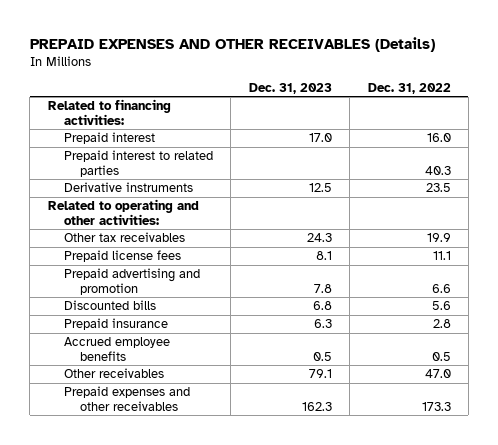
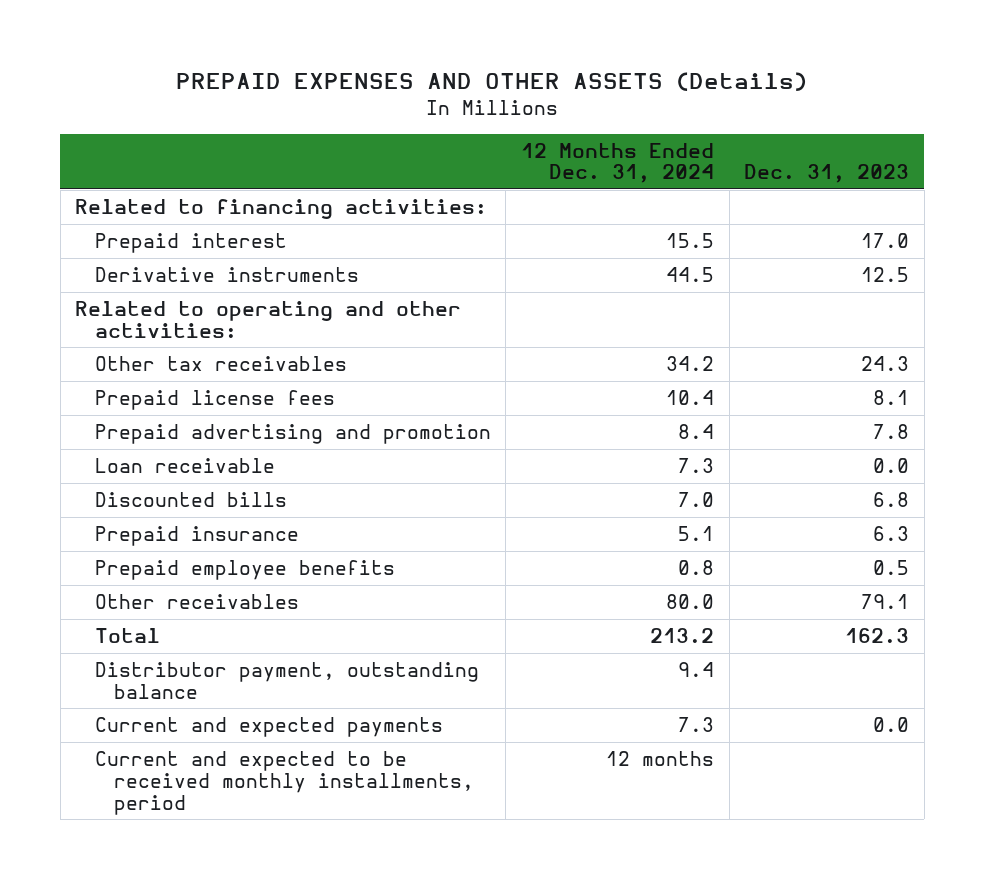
- PREPAID EXPENSES AND OTHER RECEIVABLES (Details)
+ PREPAID EXPENSES AND OTHER ASSETS (Details)
- | Dec. 31, 2023 | Dec. 31, 2022
+ | 12 Months Ended Dec. 31, 2024 | Dec. 31, 2023
- Prepaid interest to related parties | | 40.3
+ Loan receivable | 7.3 | 0.0
- Accrued employee benefits | 0.5 | 0.5
+ Prepaid employee benefits | 0.8 | 0.5
- Prepaid expenses and other receivables | 162.3 | 173.3
+ Total | 213.2 | 162.3
+ Distributor payment, outstanding balance | 9.4 |
+ Current and expected payments | 7.3 | 0.0
+ Current and expected to be received monthly installments, period | 12 months |

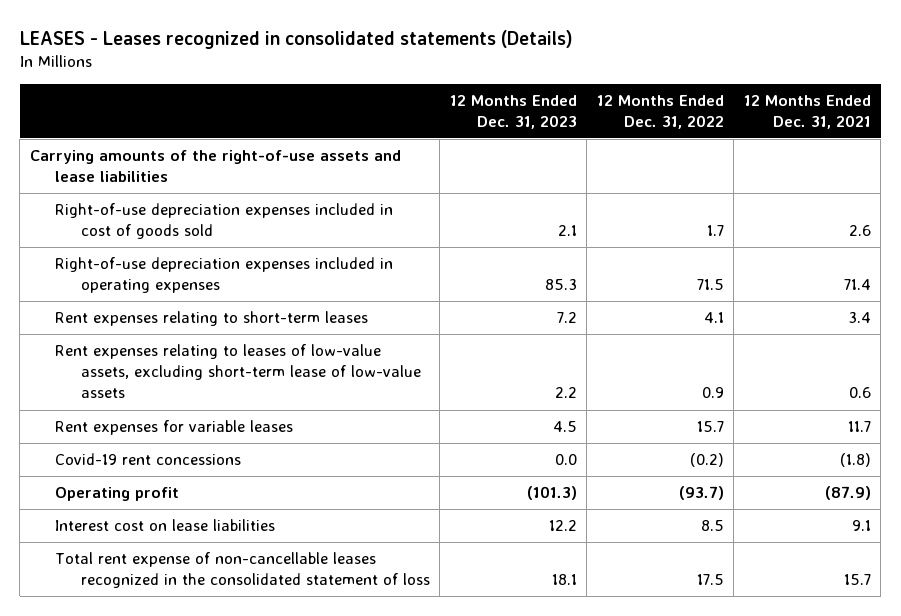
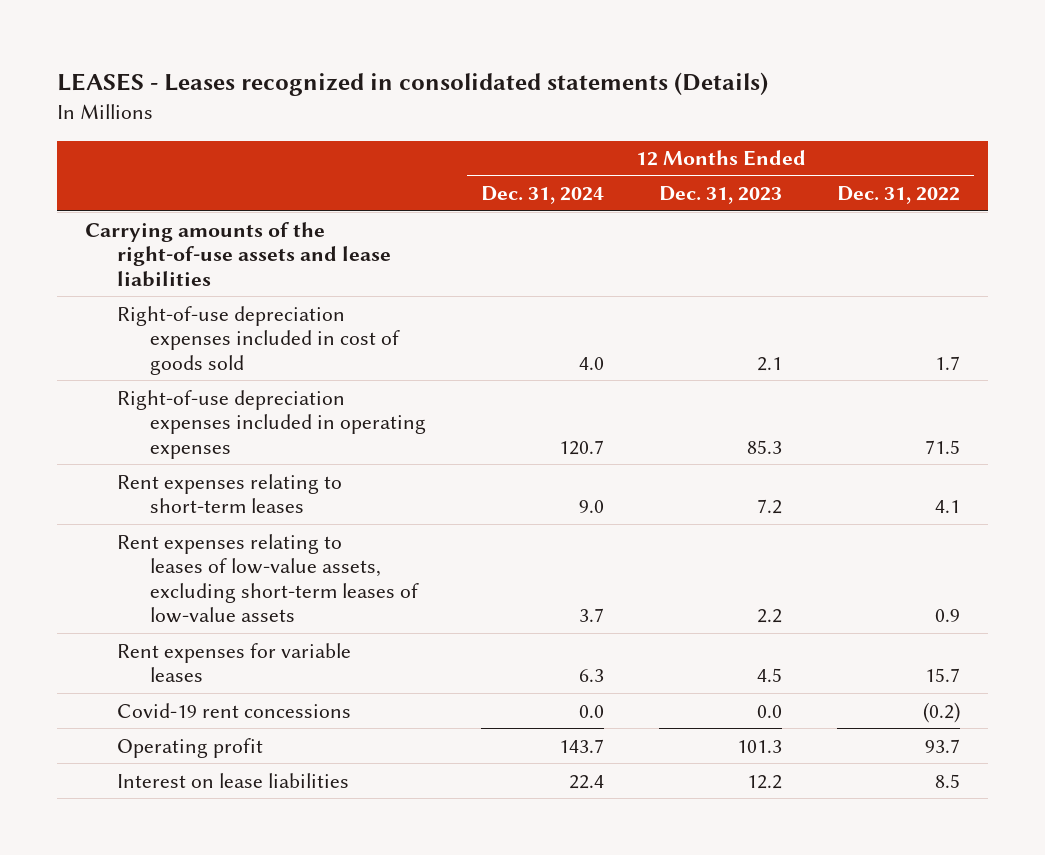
- | 12 Months Ended Dec. 31, 2023 | 12 Months Ended Dec. 31, 2022 | 12 Months Ended Dec. 31, 2021
+ | 12 Months Ended Dec. 31, 2024 | 12 Months Ended Dec. 31, 2023 | 12 Months Ended Dec. 31, 2022
- Rent expenses relating to leases of low-value assets, excluding short-term lease of low-value assets | 2.2 | 0.9 | 0.6
+ Rent expenses relating to leases of low-value assets, excluding short-term leases of low-value assets | 3.7 | 2.2 | 0.9
- Operating profit | (101.3) | (93.7) | (87.9)
- Interest cost on lease liabilities | 12.2 | 8.5 | 9.1
- Total rent expense of non-cancellable leases recognized in the consolidated statement of loss | 18.1 | 17.5 | 15.7
+ Operating profit | 143.7 | 101.3 | 93.7
+ Interest on lease liabilities | 22.4 | 12.2 | 8.5

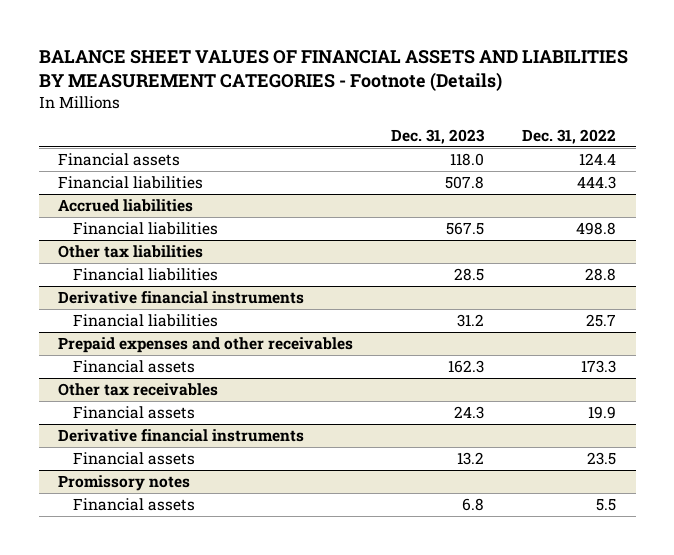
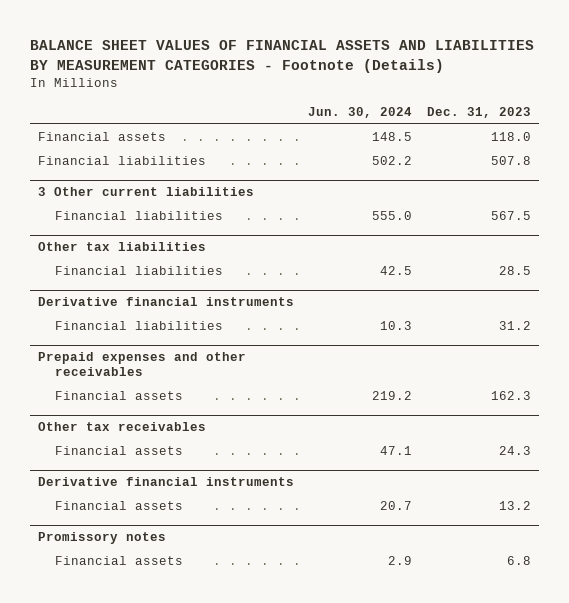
- | Dec. 31, 2023 | Dec. 31, 2022
+ | Jun. 30, 2024 | Dec. 31, 2023
- Accrued liabilities
+ 3 Other current liabilities

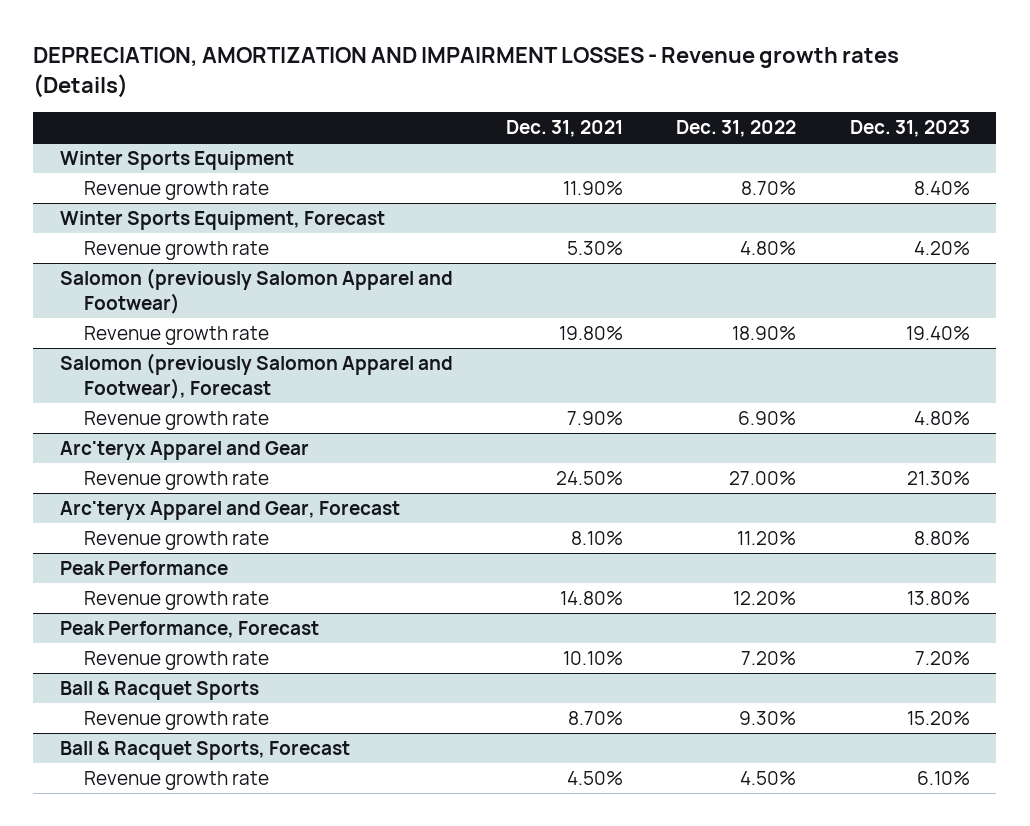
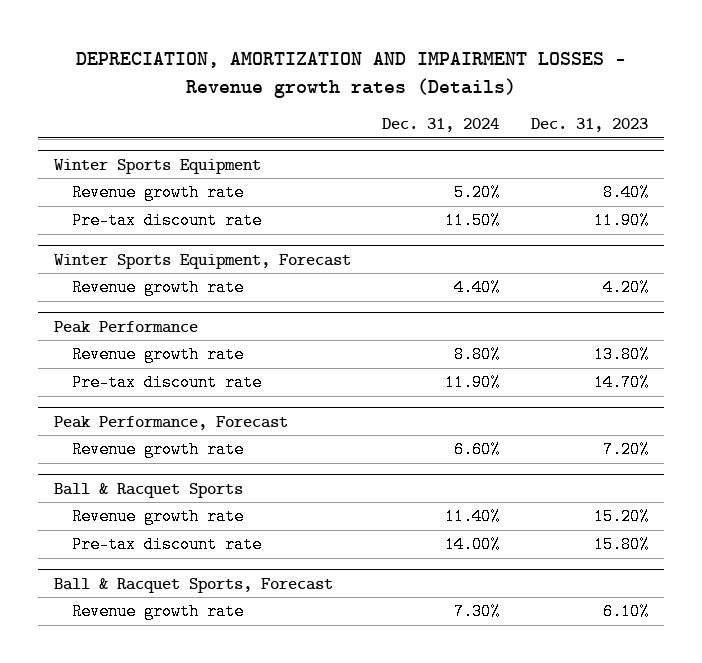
- | Dec. 31, 2021 | Dec. 31, 2022 | Dec. 31, 2023
+ | Dec. 31, 2024 | Dec. 31, 2023
@ Winter Sports Equipment
+ Pre-tax discount rate | 11.50% | 11.90%
- Salomon (previously Salomon Apparel and Footwear)
- Revenue growth rate | 19.80% | 18.90% | 19.40%
- Salomon (previously Salomon Apparel and Footwear), Forecast
- Revenue growth rate | 7.90% | 6.90% | 4.80%
- Arc'teryx Apparel and Gear
- Revenue growth rate | 24.50% | 27.00% | 21.30%
- Arc'teryx Apparel and Gear, Forecast
- Revenue growth rate | 8.10% | 11.20% | 8.80%
@ Peak Performance
+ Pre-tax discount rate | 11.90% | 14.70%
@ Ball & Racquet Sports
+ Pre-tax discount rate | 14.00% | 15.80%

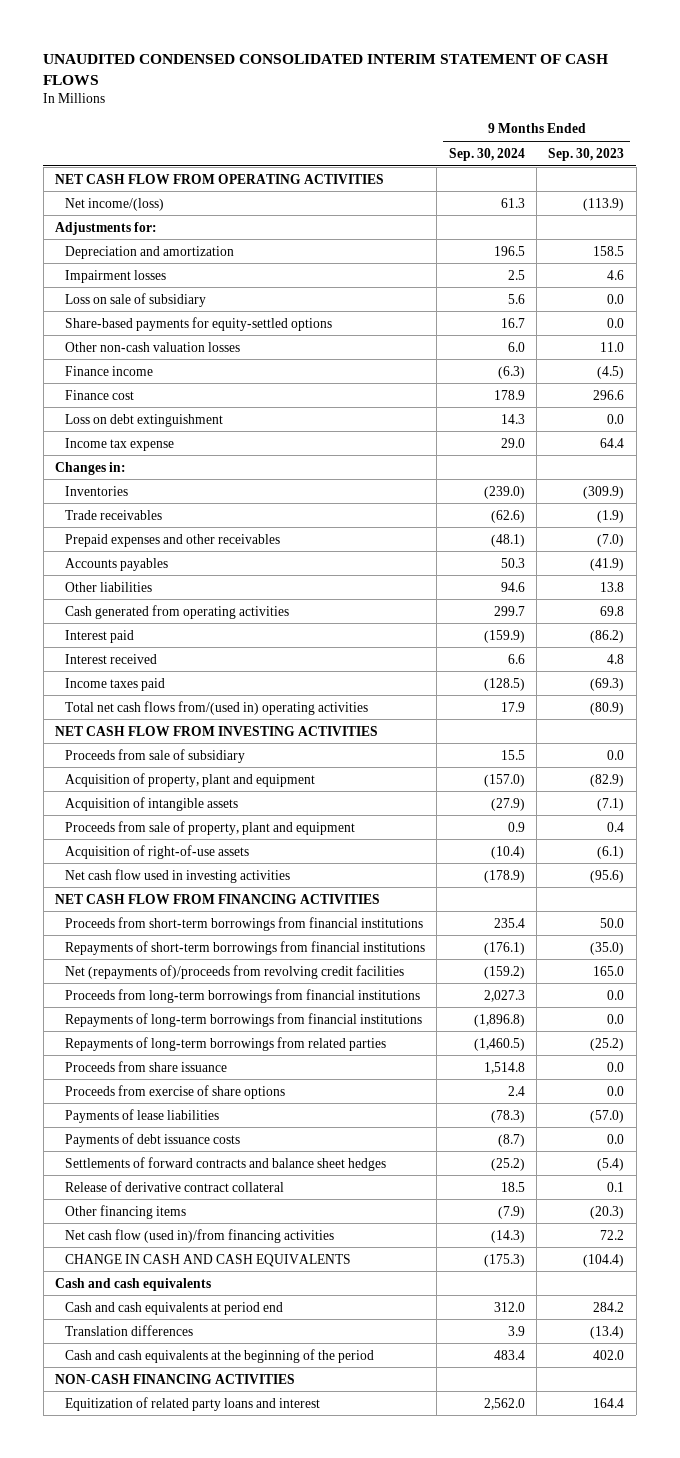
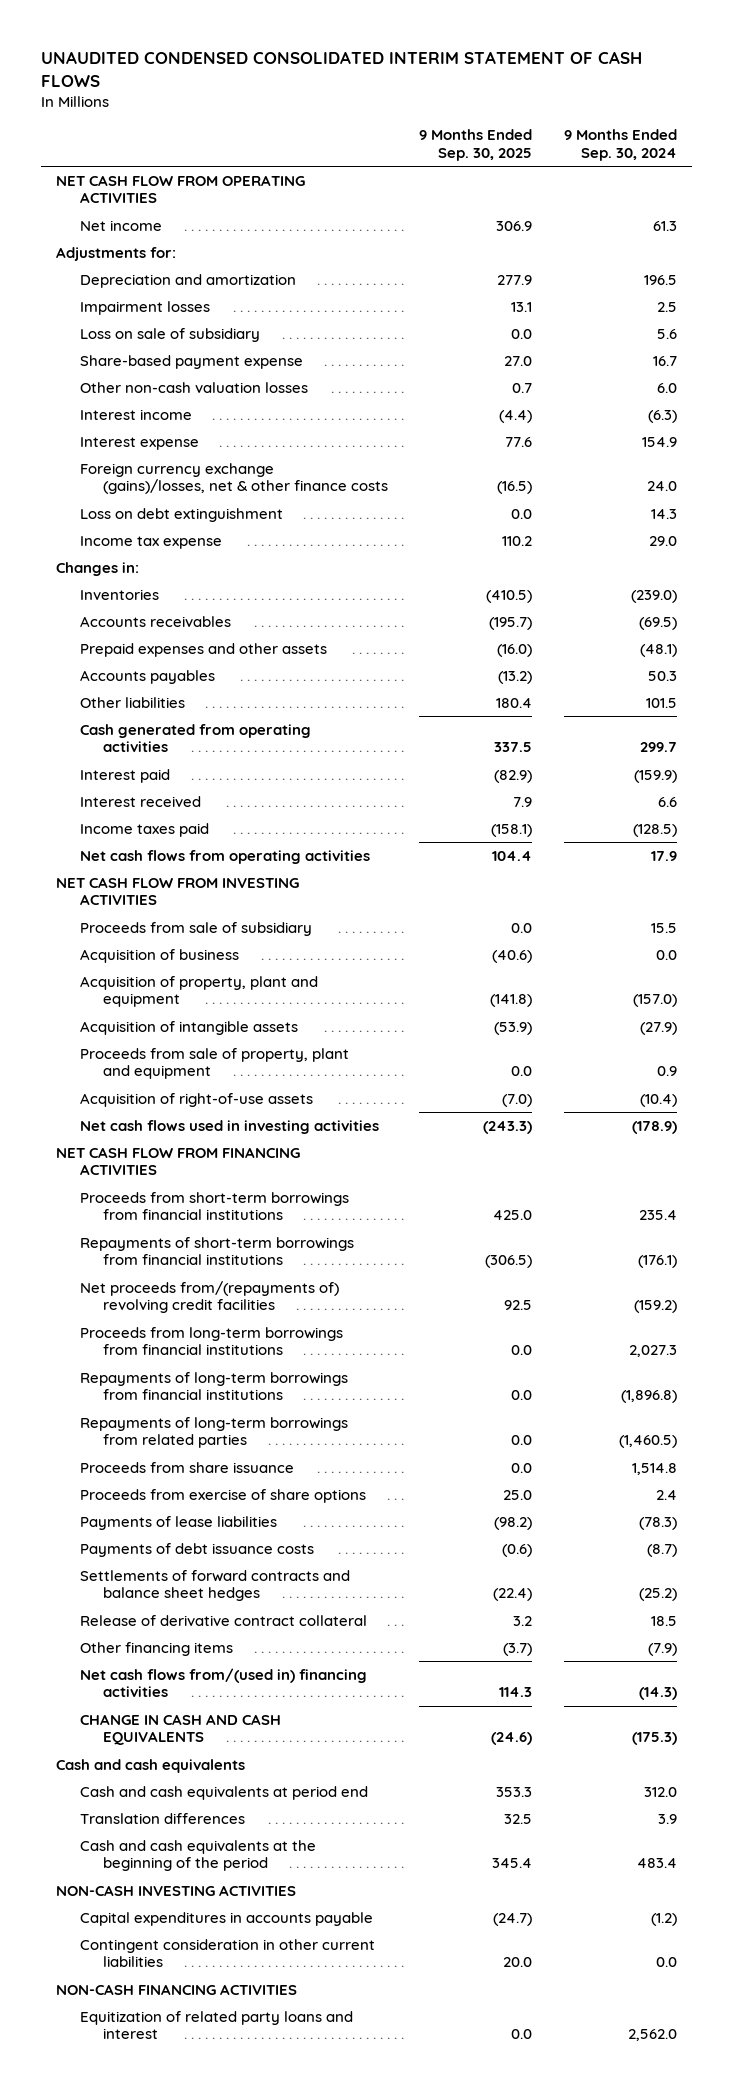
- | 9 Months Ended Sep. 30, 2024 | 9 Months Ended Sep. 30, 2023
+ | 9 Months Ended Sep. 30, 2025 | 9 Months Ended Sep. 30, 2024
- Net income/(loss) | 61.3 | (113.9)
+ Net income | 306.9 | 61.3
- Share-based payments for equity-settled options | 16.7 | 0.0
+ Share-based payment expense | 27.0 | 16.7
- Finance income | (6.3) | (4.5)
- Finance cost | 178.9 | 296.6
+ Interest income | (4.4) | (6.3)
+ Interest expense | 77.6 | 154.9
+ Foreign currency exchange (gains)/losses, net & other finance costs | (16.5) | 24.0
- Trade receivables | (62.6) | (1.9)
- Prepaid expenses and other receivables | (48.1) | (7.0)
+ Accounts receivables | (195.7) | (69.5)
+ Prepaid expenses and other assets | (16.0) | (48.1)
- Other liabilities | 94.6 | 13.8
+ Other liabilities | 180.4 | 101.5
- Total net cash flows from/(used in) operating activities | 17.9 | (80.9)
+ Net cash flows from operating activities | 104.4 | 17.9
+ Acquisition of business | (40.6) | 0.0
- Net cash flow used in investing activities | (178.9) | (95.6)
+ Net cash flows used in investing activities | (243.3) | (178.9)
- Net (repayments of)/proceeds from revolving credit facilities | (159.2) | 165.0
+ Net proceeds from/(repayments of) revolving credit facilities | 92.5 | (159.2)
- Net cash flow (used in)/from financing activities | (14.3) | 72.2
+ Net cash flows from/(used in) financing activities | 114.3 | (14.3)
+ NON-CASH INVESTING ACTIVITIES
+ Capital expenditures in accounts payable | (24.7) | (1.2)
+ Contingent consideration in other current liabilities | 20.0 | 0.0

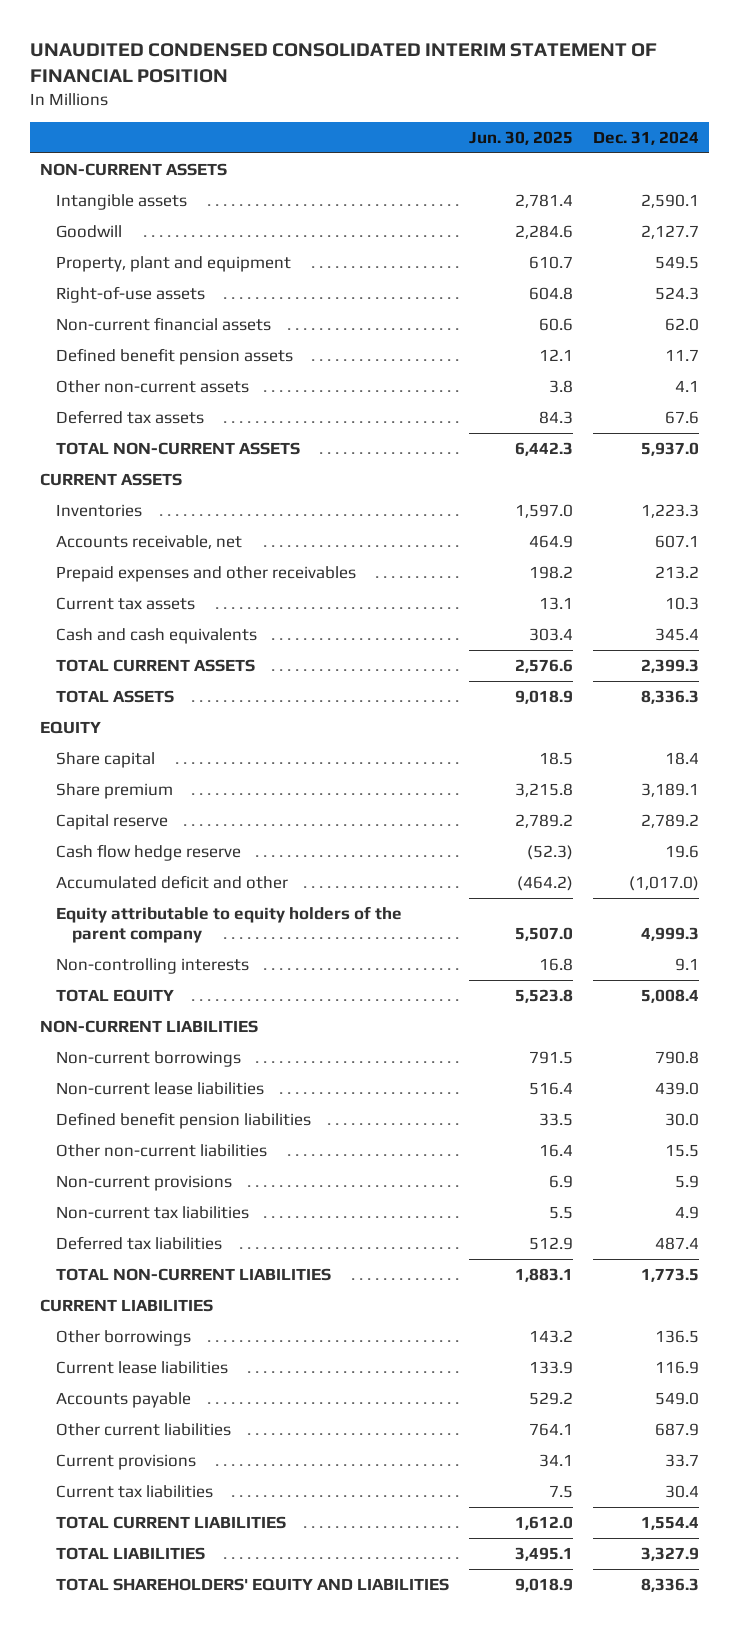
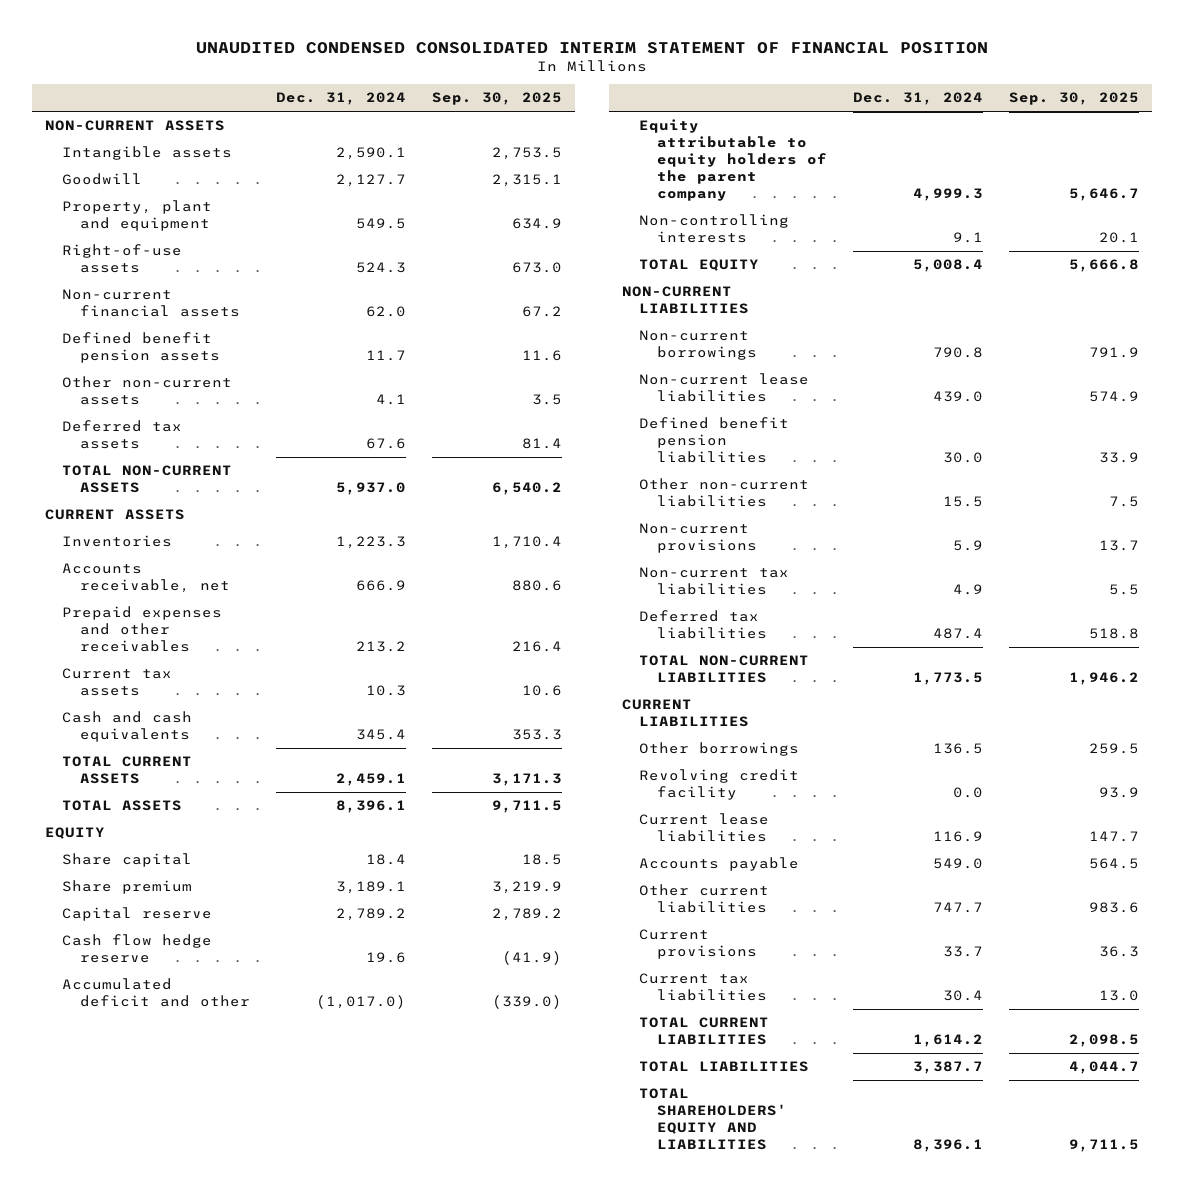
- | Jun. 30, 2025 | Dec. 31, 2024
+ | Dec. 31, 2024 | Sep. 30, 2025
- Accounts receivable, net | 464.9 | 607.1
+ Accounts receivable, net | 666.9 | 880.6
- TOTAL CURRENT ASSETS | 2,576.6 | 2,399.3
- TOTAL ASSETS | 9,018.9 | 8,336.3
+ TOTAL CURRENT ASSETS | 2,459.1 | 3,171.3
+ TOTAL ASSETS | 8,396.1 | 9,711.5
+ Revolving credit facility | 0.0 | 93.9
- Other current liabilities | 764.1 | 687.9
+ Other current liabilities | 747.7 | 983.6
- TOTAL CURRENT LIABILITIES | 1,612.0 | 1,554.4
- TOTAL LIABILITIES | 3,495.1 | 3,327.9
- TOTAL SHAREHOLDERS' EQUITY AND LIABILITIES | 9,018.9 | 8,336.3
+ TOTAL CURRENT LIABILITIES | 1,614.2 | 2,098.5
+ TOTAL LIABILITIES | 3,387.7 | 4,044.7
+ TOTAL SHAREHOLDERS' EQUITY AND LIABILITIES | 8,396.1 | 9,711.5

